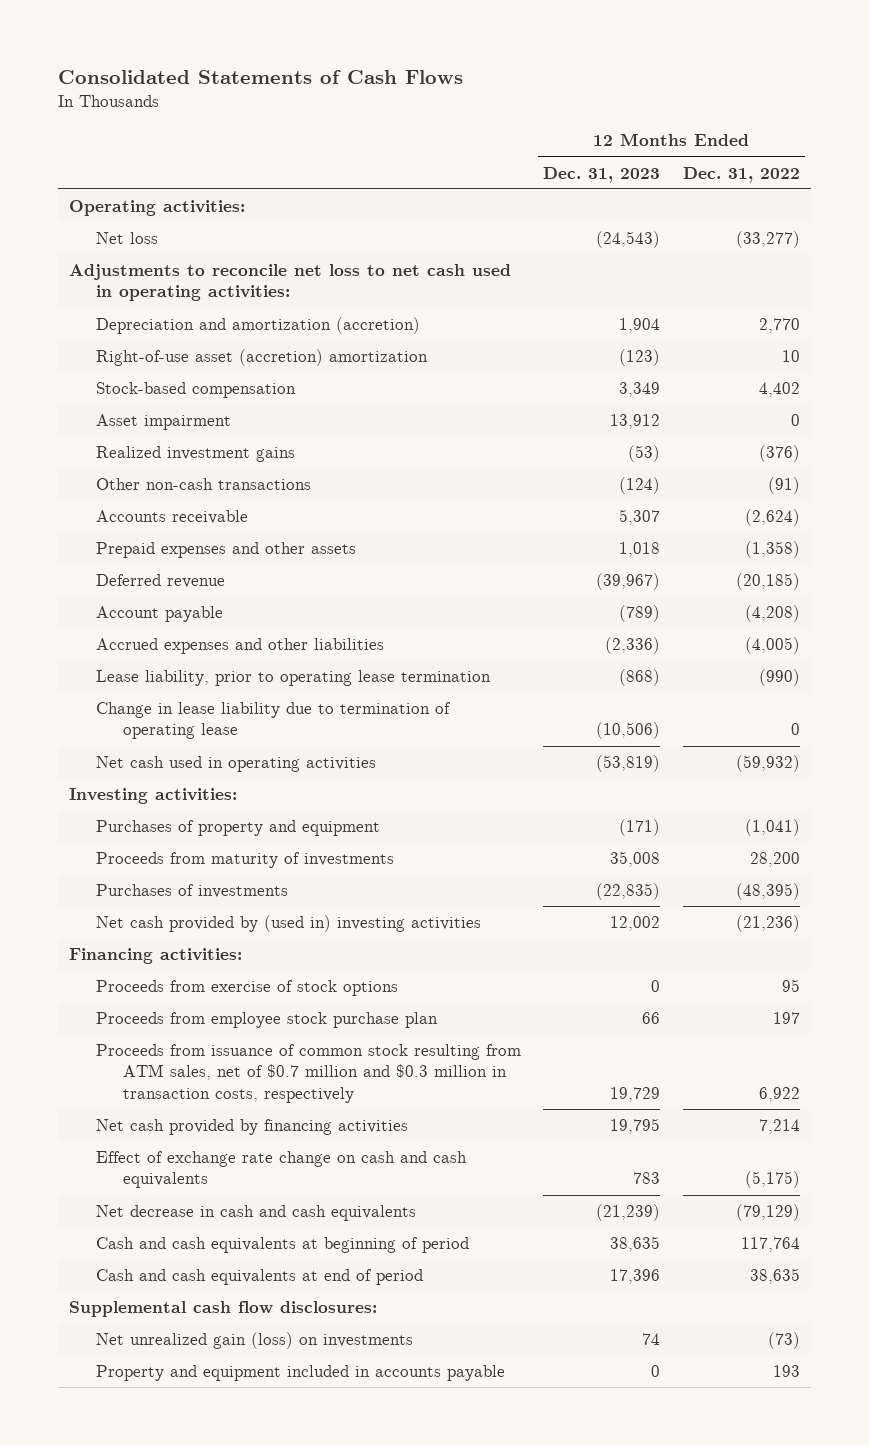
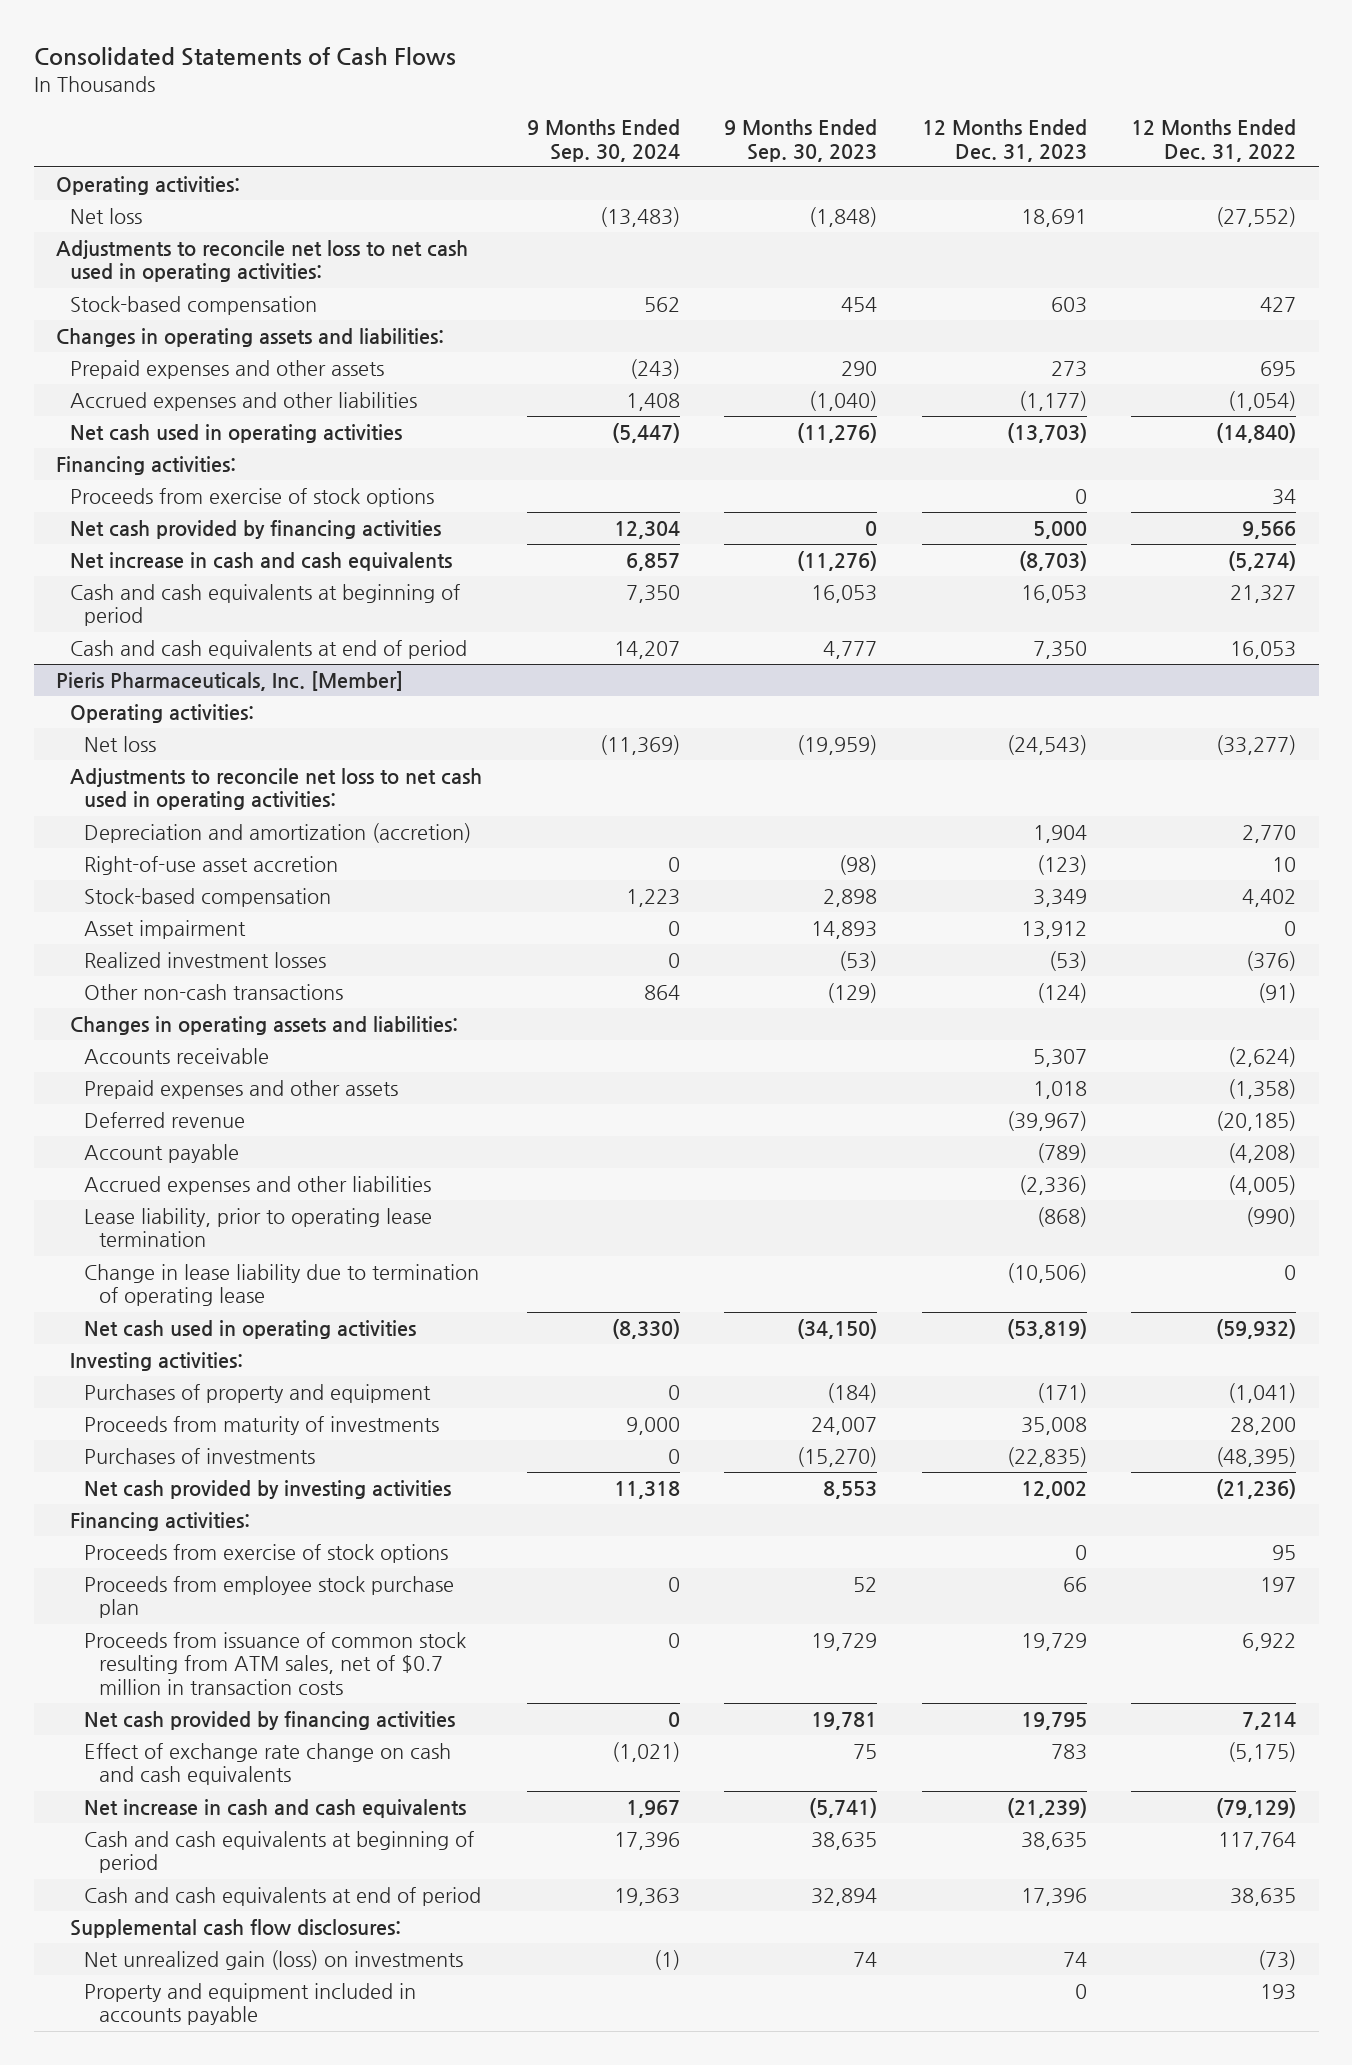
- | 12 Months Ended Dec. 31, 2023 | 12 Months Ended Dec. 31, 2022
+ | 9 Months Ended Sep. 30, 2024 | 9 Months Ended Sep. 30, 2023 | 12 Months Ended Dec. 31, 2023 | 12 Months Ended Dec. 31, 2022
+ Net loss | (13,483) | (1,848) | 18,691 | (27,552)
+ Adjustments to reconcile net loss to net cash used in operating activities:
+ Stock-based compensation | 562 | 454 | 603 | 427
+ Changes in operating assets and liabilities:
+ Prepaid expenses and other assets | (243) | 290 | 273 | 695
+ Accrued expenses and other liabilities | 1,408 | (1,040) | (1,177) | (1,054)
+ Net cash used in operating activities | (5,447) | (11,276) | (13,703) | (14,840)
+ Financing activities:
+ Proceeds from exercise of stock options | | | 0 | 34
+ Net cash provided by financing activities | 12,304 | 0 | 5,000 | 9,566
+ Net increase in cash and cash equivalents | 6,857 | (11,276) | (8,703) | (5,274)
+ Cash and cash equivalents at beginning of period | 7,350 | 16,053 | 16,053 | 21,327
+ Cash and cash equivalents at end of period | 14,207 | 4,777 | 7,350 | 16,053
+ Pieris Pharmaceuticals, Inc. [Member]
+ Operating activities:
- Right-of-use asset (accretion) amortization | (123) | 10
+ Right-of-use asset accretion | 0 | (98) | (123) | 10
- Realized investment gains | (53) | (376)
+ Realized investment losses | 0 | (53) | (53) | (376)
+ Changes in operating assets and liabilities:
- Net cash provided by (used in) investing activities | 12,002 | (21,236)
+ Net cash provided by investing activities | 11,318 | 8,553 | 12,002 | (21,236)
- Proceeds from issuance of common stock resulting from ATM sales, net of $0.7 million and $0.3 million in transaction costs, respectively | 19,729 | 6,922
+ Proceeds from issuance of common stock resulting from ATM sales, net of $0.7 million in transaction costs | 0 | 19,729 | 19,729 | 6,922
- Net decrease in cash and cash equivalents | (21,239) | (79,129)
+ Net increase in cash and cash equivalents | 1,967 | (5,741) | (21,239) | (79,129)

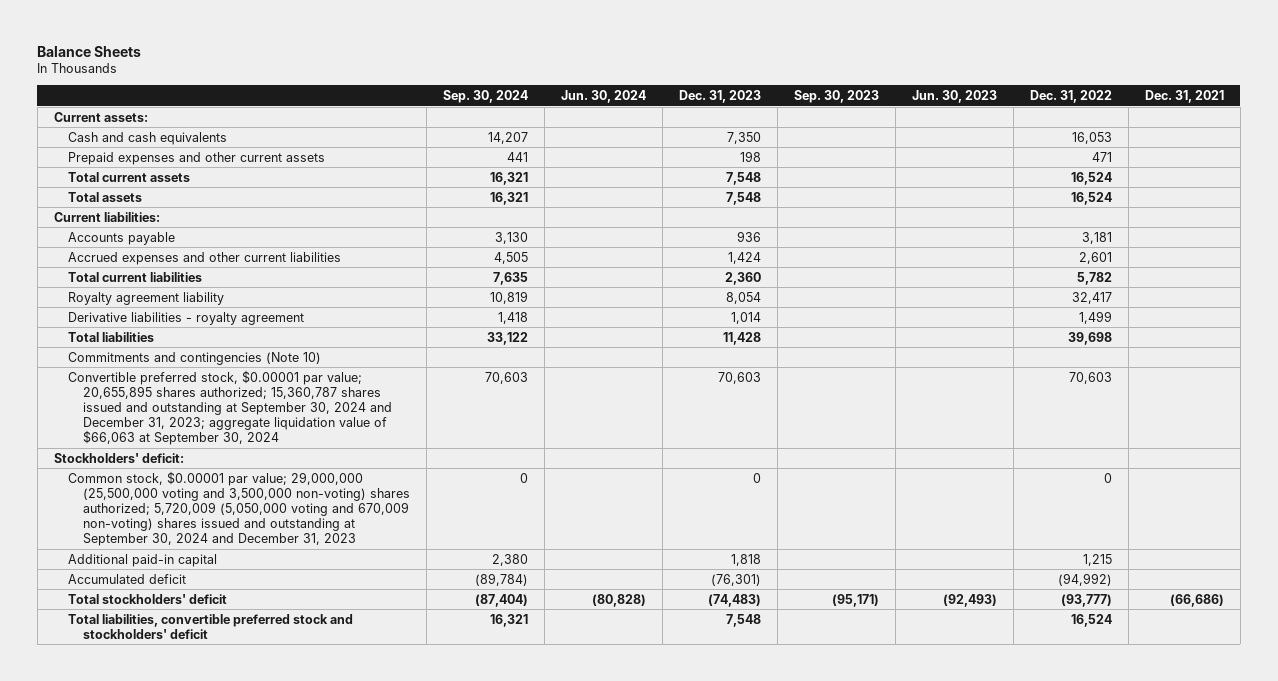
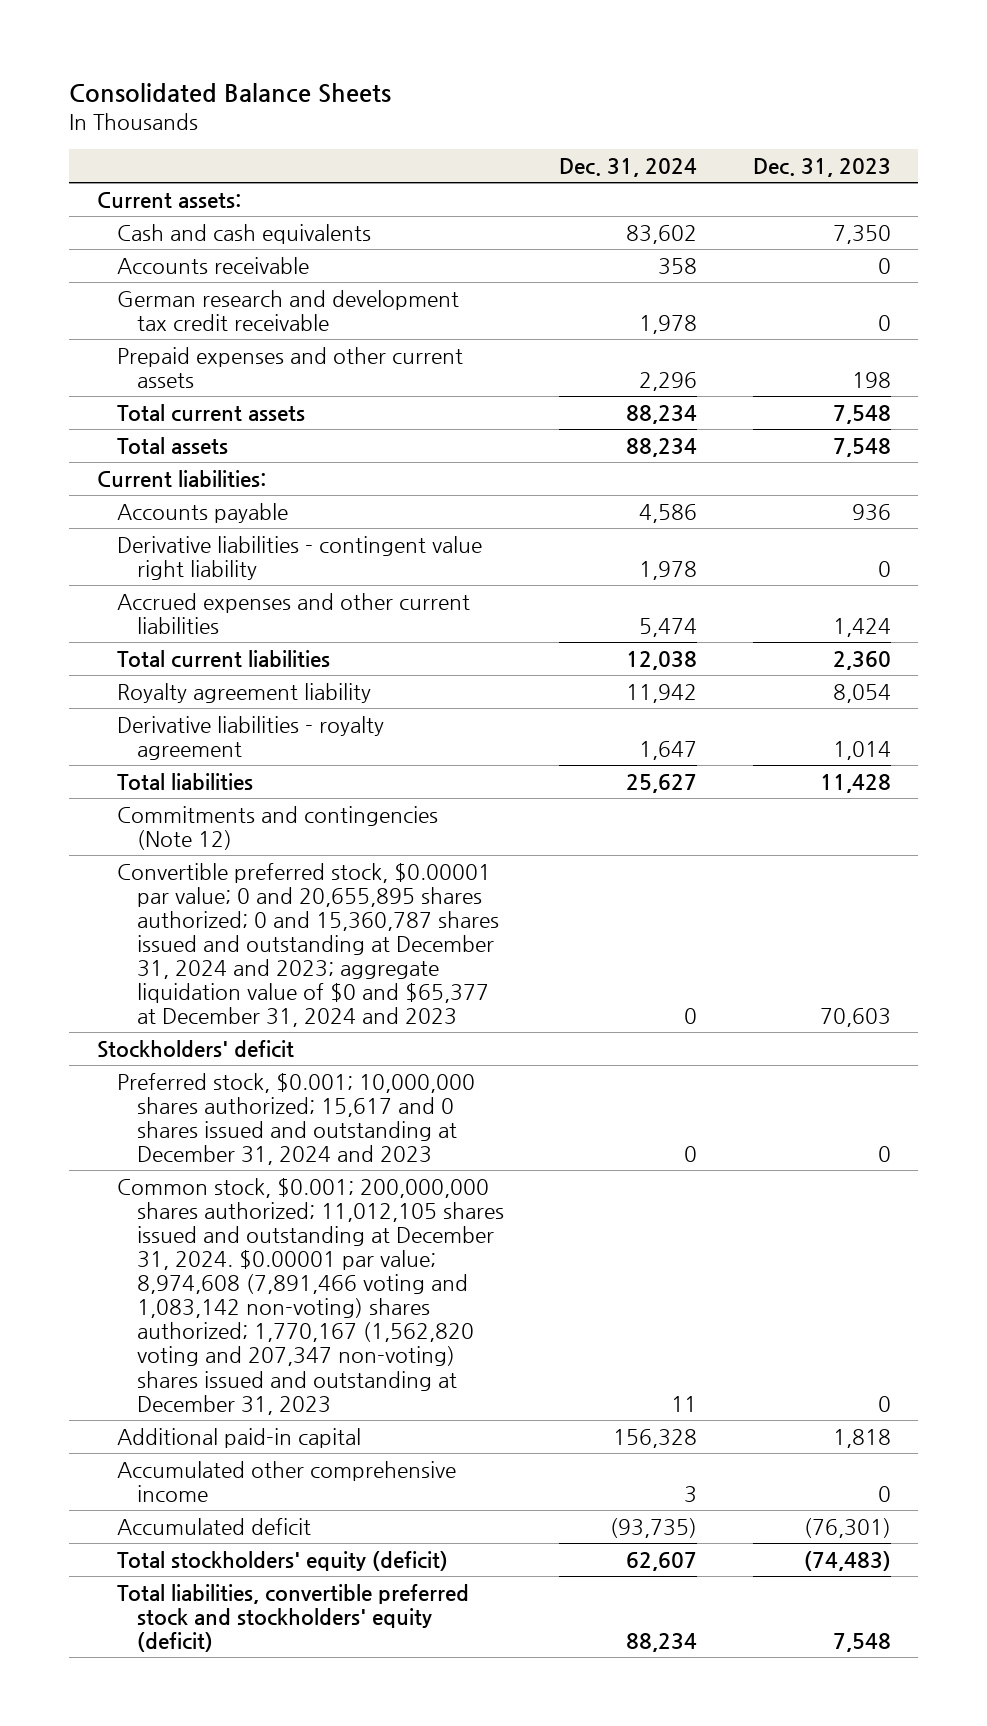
- Balance Sheets
+ Consolidated Balance Sheets
- | Sep. 30, 2024 | Jun. 30, 2024 | Dec. 31, 2023 | Sep. 30, 2023 | Jun. 30, 2023 | Dec. 31, 2022 | Dec. 31, 2021
+ | Dec. 31, 2024 | Dec. 31, 2023
+ Accounts receivable | 358 | 0
+ German research and development tax credit receivable | 1,978 | 0
+ Derivative liabilities - contingent value right liability | 1,978 | 0
- Commitments and contingencies (Note 10)
- Convertible preferred stock, $0.00001 par value; 20,655,895 shares authorized; 15,360,787 shares issued and outstanding at September 30, 2024 and December 31, 2023; aggregate liquidation value of $66,063 at September 30, 2024 | 70,603 | | 70,603 | | | 70,603 |
- Stockholders' deficit:
- Common stock, $0.00001 par value; 29,000,000 (25,500,000 voting and 3,500,000 non-voting) shares authorized; 5,720,009 (5,050,000 voting and 670,009 non-voting) shares issued and outstanding at September 30, 2024 and December 31, 2023 | 0 | | 0 | | | 0 |
+ Commitments and contingencies (Note 12)
+ Convertible preferred stock, $0.00001 par value; 0 and 20,655,895 shares authorized; 0 and 15,360,787 shares issued and outstanding at December 31, 2024 and 2023; aggregate liquidation value of $0 and $65,377 at December 31, 2024 and 2023 | 0 | 70,603
+ Stockholders' deficit
+ Preferred stock, $0.001; 10,000,000 shares authorized; 15,617 and 0 shares issued and outstanding at December 31, 2024 and 2023 | 0 | 0
+ Common stock, $0.001; 200,000,000 shares authorized; 11,012,105 shares issued and outstanding at December 31, 2024. $0.00001 par value; 8,974,608 (7,891,466 voting and 1,083,142 non-voting) shares authorized; 1,770,167 (1,562,820 voting and 207,347 non-voting) shares issued and outstanding at December 31, 2023 | 11 | 0
+ Accumulated other comprehensive income | 3 | 0
- Total stockholders' deficit | (87,404) | (80,828) | (74,483) | (95,171) | (92,493) | (93,777) | (66,686)
- Total liabilities, convertible preferred stock and stockholders' deficit | 16,321 | | 7,548 | | | 16,524 |
+ Total stockholders' equity (deficit) | 62,607 | (74,483)
+ Total liabilities, convertible preferred stock and stockholders' equity (deficit) | 88,234 | 7,548

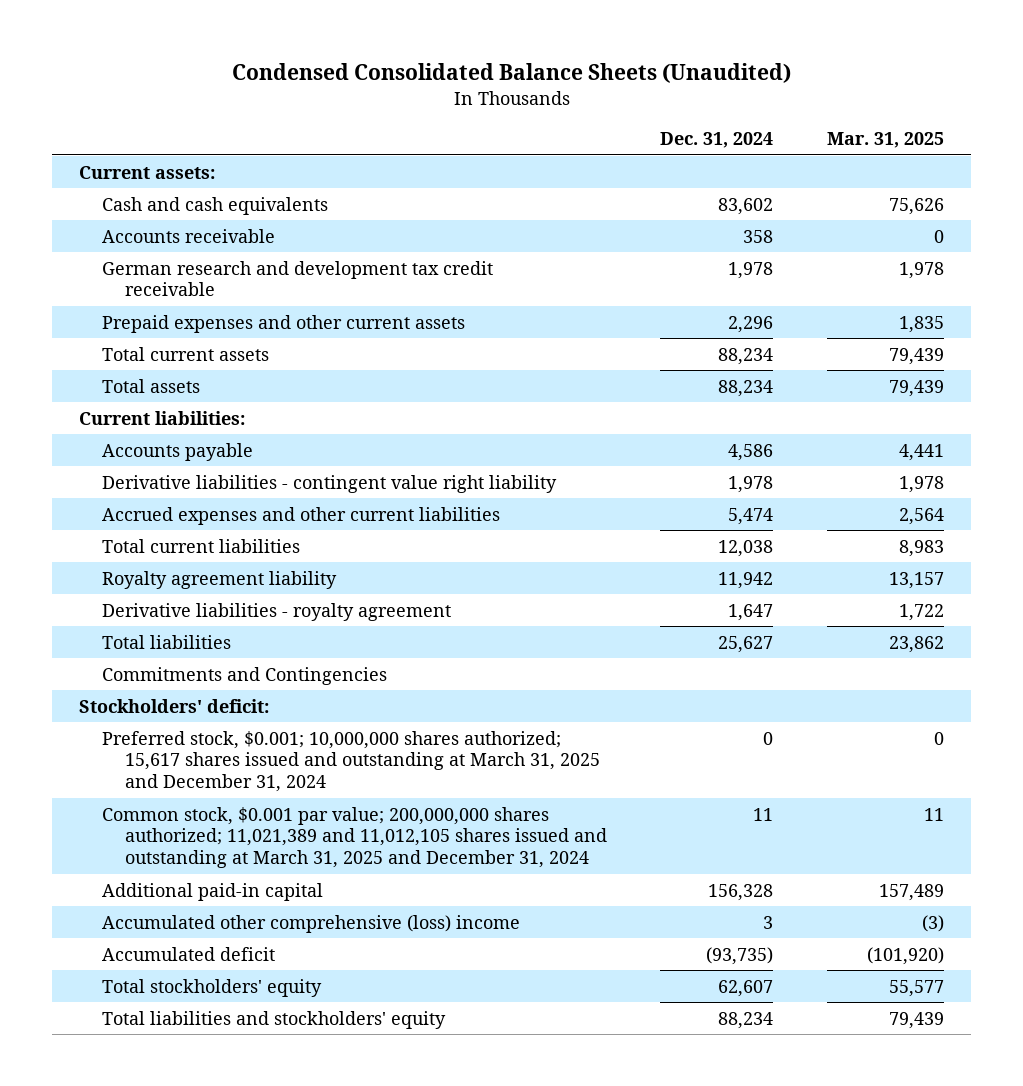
- Consolidated Balance Sheets
+ Condensed Consolidated Balance Sheets (Unaudited)
- | Dec. 31, 2024 | Dec. 31, 2023
+ | Dec. 31, 2024 | Mar. 31, 2025
- Commitments and contingencies (Note 12)
- Convertible preferred stock, $0.00001 par value; 0 and 20,655,895 shares authorized; 0 and 15,360,787 shares issued and outstanding at December 31, 2024 and 2023; aggregate liquidation value of $0 and $65,377 at December 31, 2024 and 2023 | 0 | 70,603
- Stockholders' deficit
- Preferred stock, $0.001; 10,000,000 shares authorized; 15,617 and 0 shares issued and outstanding at December 31, 2024 and 2023 | 0 | 0
- Common stock, $0.001; 200,000,000 shares authorized; 11,012,105 shares issued and outstanding at December 31, 2024. $0.00001 par value; 8,974,608 (7,891,466 voting and 1,083,142 non-voting) shares authorized; 1,770,167 (1,562,820 voting and 207,347 non-voting) shares issued and outstanding at December 31, 2023 | 11 | 0
+ Commitments and Contingencies
+ Stockholders' deficit:
+ Preferred stock, $0.001; 10,000,000 shares authorized; 15,617 shares issued and outstanding at March 31, 2025 and December 31, 2024 | 0 | 0
+ Common stock, $0.001 par value; 200,000,000 shares authorized; 11,021,389 and 11,012,105 shares issued and outstanding at March 31, 2025 and December 31, 2024 | 11 | 11
- Accumulated other comprehensive income | 3 | 0
+ Accumulated other comprehensive (loss) income | 3 | (3)
- Total stockholders' equity (deficit) | 62,607 | (74,483)
- Total liabilities, convertible preferred stock and stockholders' equity (deficit) | 88,234 | 7,548
+ Total stockholders' equity | 62,607 | 55,577
+ Total liabilities and stockholders' equity | 88,234 | 79,439

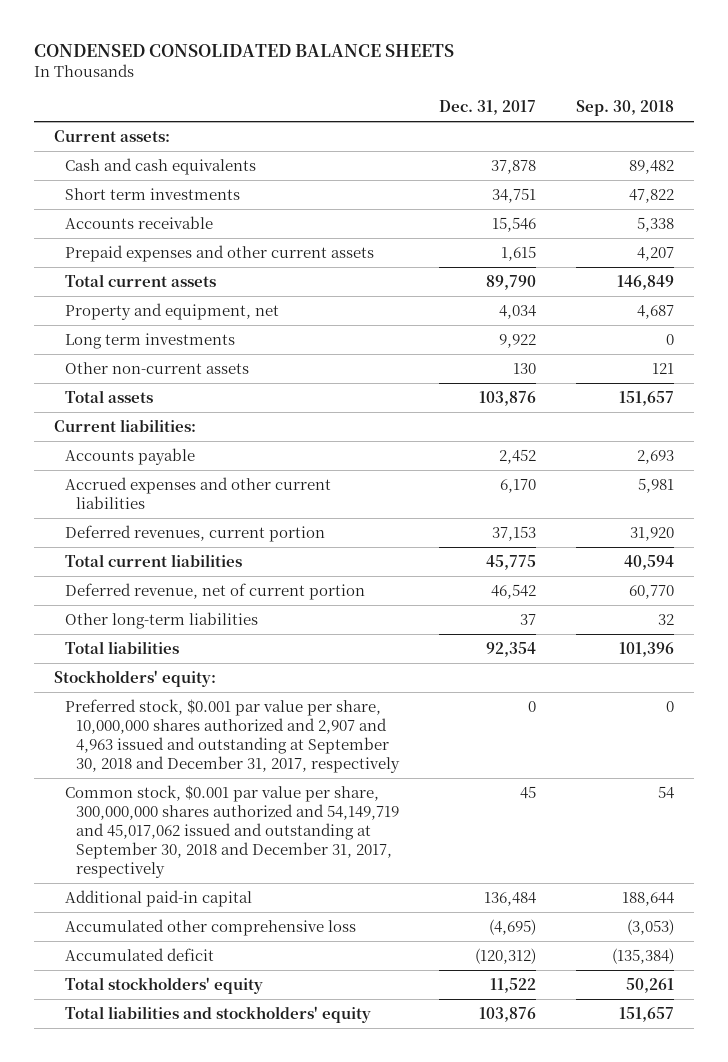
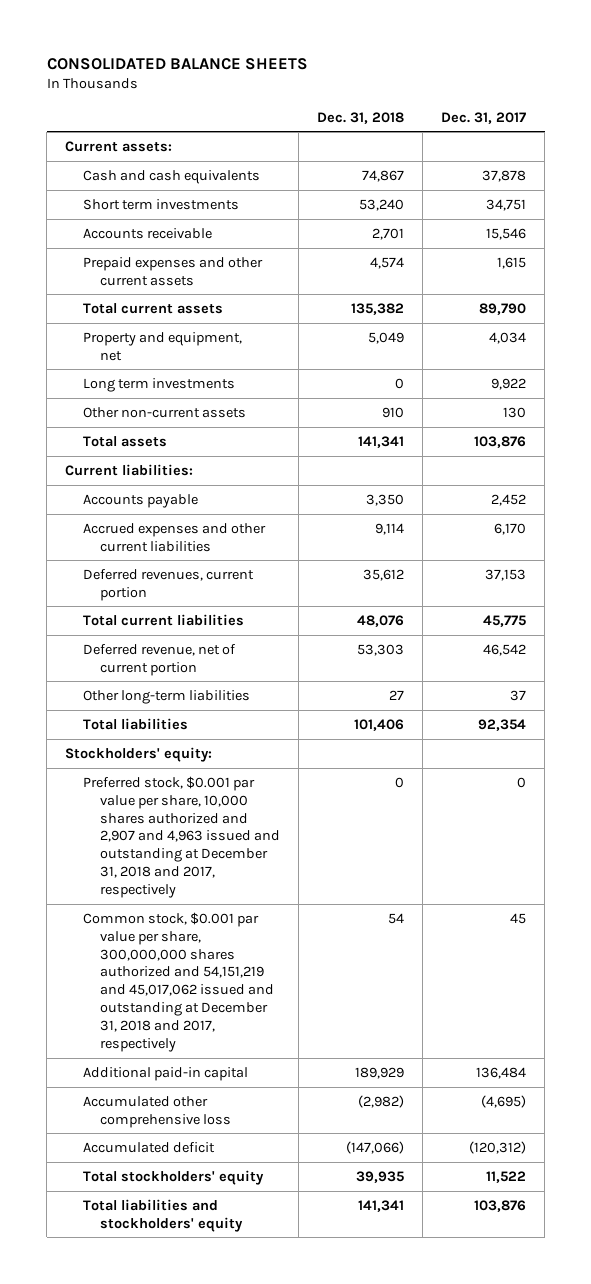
- CONDENSED CONSOLIDATED BALANCE SHEETS
+ CONSOLIDATED BALANCE SHEETS
- | Dec. 31, 2017 | Sep. 30, 2018
+ | Dec. 31, 2018 | Dec. 31, 2017
- Preferred stock, $0.001 par value per share, 10,000,000 shares authorized and 2,907 and 4,963 issued and outstanding at September 30, 2018 and December 31, 2017, respectively | 0 | 0
- Common stock, $0.001 par value per share, 300,000,000 shares authorized and 54,149,719 and 45,017,062 issued and outstanding at September 30, 2018 and December 31, 2017, respectively | 45 | 54
+ Preferred stock, $0.001 par value per share, 10,000 shares authorized and 2,907 and 4,963 issued and outstanding at December 31, 2018 and 2017, respectively | 0 | 0
+ Common stock, $0.001 par value per share, 300,000,000 shares authorized and 54,151,219 and 45,017,062 issued and outstanding at December 31, 2018 and 2017, respectively | 54 | 45

